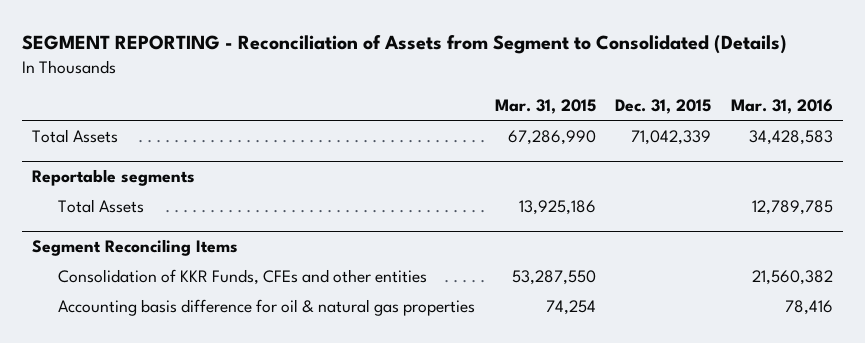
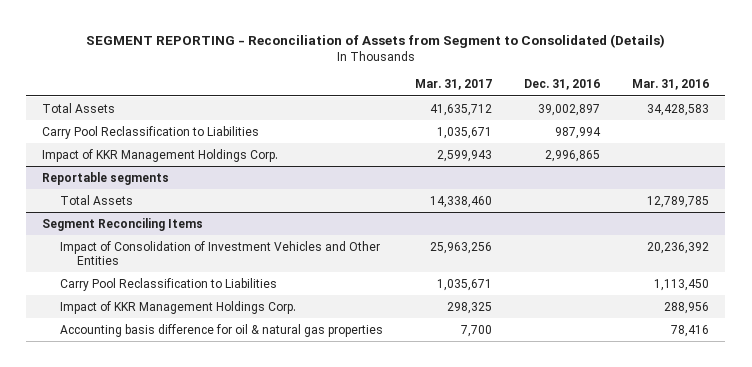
- | Mar. 31, 2015 | Dec. 31, 2015 | Mar. 31, 2016
+ | Mar. 31, 2017 | Dec. 31, 2016 | Mar. 31, 2016
+ Carry Pool Reclassification to Liabilities | 1,035,671 | 987,994 |
+ Impact of KKR Management Holdings Corp. | 2,599,943 | 2,996,865 |
@ Segment Reconciling Items
- Consolidation of KKR Funds, CFEs and other entities | 53,287,550 | | 21,560,382
+ Impact of Consolidation of Investment Vehicles and Other Entities | 25,963,256 | | 20,236,392
+ Carry Pool Reclassification to Liabilities | 1,035,671 | | 1,113,450
+ Impact of KKR Management Holdings Corp. | 298,325 | | 288,956

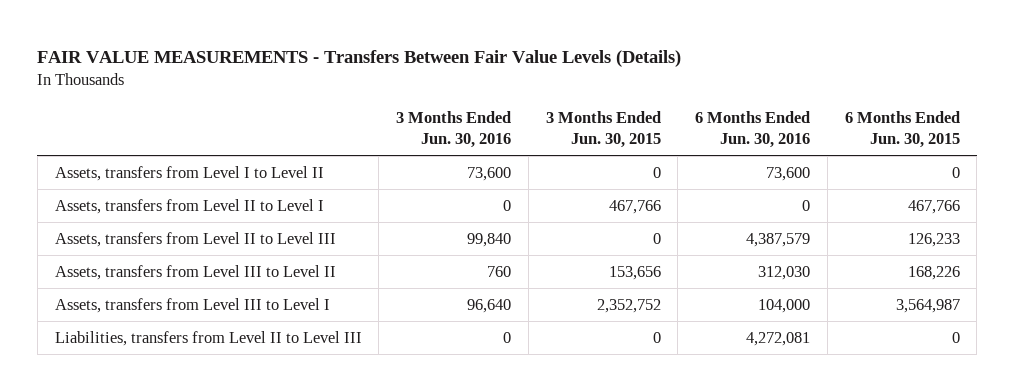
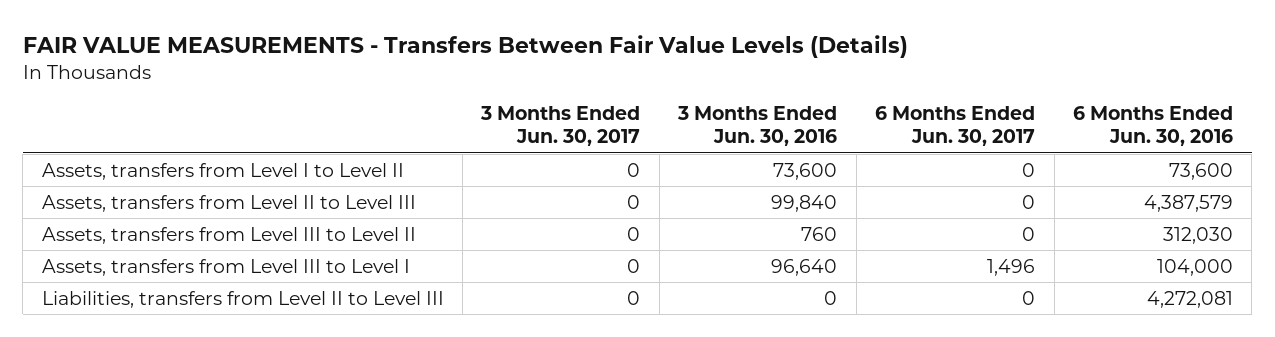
- | 3 Months Ended Jun. 30, 2016 | 3 Months Ended Jun. 30, 2015 | 6 Months Ended Jun. 30, 2016 | 6 Months Ended Jun. 30, 2015
+ | 3 Months Ended Jun. 30, 2017 | 3 Months Ended Jun. 30, 2016 | 6 Months Ended Jun. 30, 2017 | 6 Months Ended Jun. 30, 2016
- Assets, transfers from Level II to Level I | 0 | 467,766 | 0 | 467,766

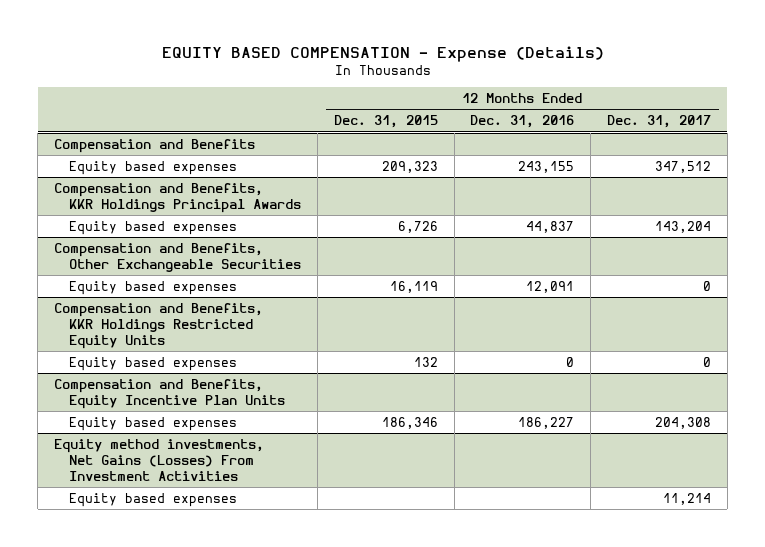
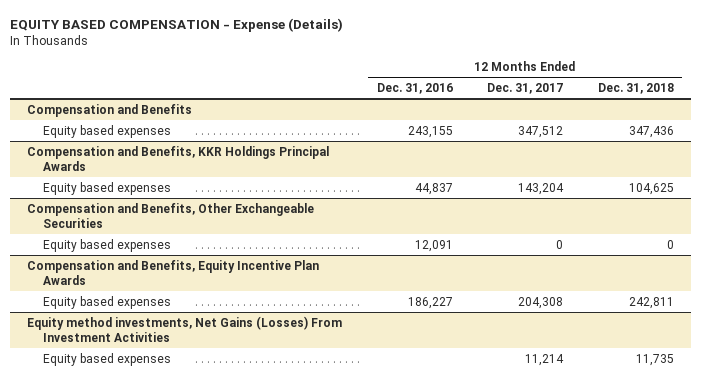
- | 12 Months Ended Dec. 31, 2015 | 12 Months Ended Dec. 31, 2016 | 12 Months Ended Dec. 31, 2017
+ | 12 Months Ended Dec. 31, 2016 | 12 Months Ended Dec. 31, 2017 | 12 Months Ended Dec. 31, 2018
- Compensation and Benefits, KKR Holdings Restricted Equity Units
- Equity based expenses | 132 | 0 | 0
- Compensation and Benefits, Equity Incentive Plan Units
+ Compensation and Benefits, Equity Incentive Plan Awards

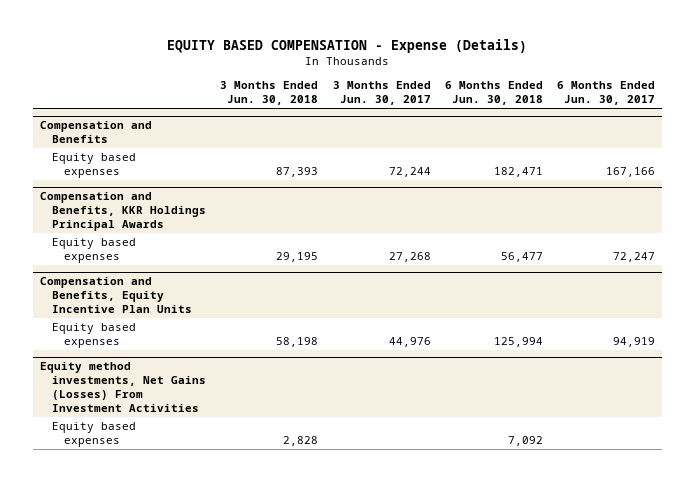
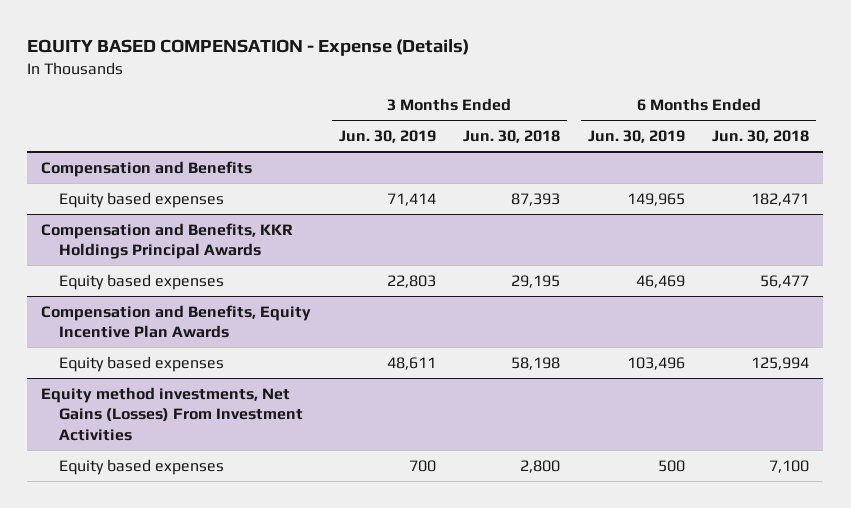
- | 3 Months Ended Jun. 30, 2018 | 3 Months Ended Jun. 30, 2017 | 6 Months Ended Jun. 30, 2018 | 6 Months Ended Jun. 30, 2017
+ | 3 Months Ended Jun. 30, 2019 | 3 Months Ended Jun. 30, 2018 | 6 Months Ended Jun. 30, 2019 | 6 Months Ended Jun. 30, 2018
- Compensation and Benefits, Equity Incentive Plan Units
+ Compensation and Benefits, Equity Incentive Plan Awards
@ Equity method investments, Net Gains (Losses) From Investment Activities
- Equity based expenses | 2,828 | | 7,092 |
+ Equity based expenses | 700 | 2,800 | 500 | 7,100

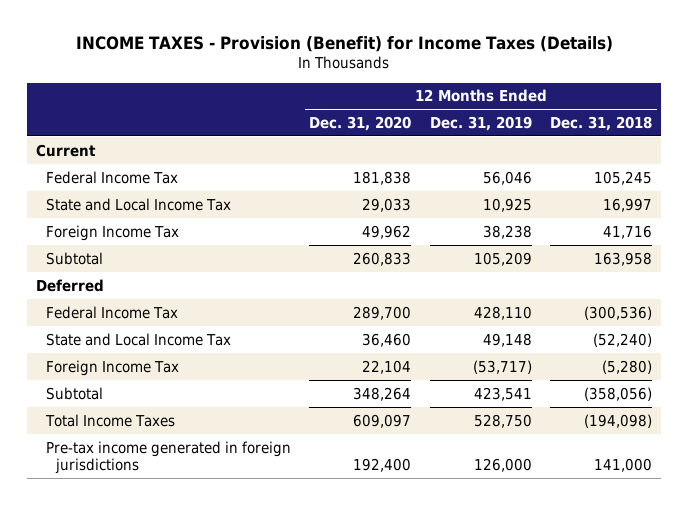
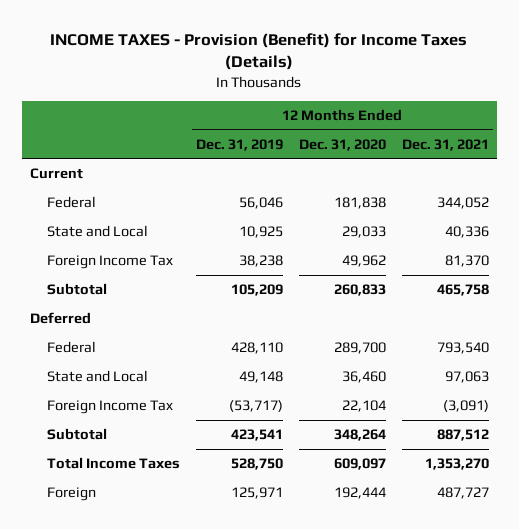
- | 12 Months Ended Dec. 31, 2020 | 12 Months Ended Dec. 31, 2019 | 12 Months Ended Dec. 31, 2018
+ | 12 Months Ended Dec. 31, 2019 | 12 Months Ended Dec. 31, 2020 | 12 Months Ended Dec. 31, 2021
- Federal Income Tax | 181,838 | 56,046 | 105,245
- State and Local Income Tax | 29,033 | 10,925 | 16,997
+ Federal | 56,046 | 181,838 | 344,052
+ State and Local | 10,925 | 29,033 | 40,336
- Federal Income Tax | 289,700 | 428,110 | (300,536)
- State and Local Income Tax | 36,460 | 49,148 | (52,240)
+ Federal | 428,110 | 289,700 | 793,540
+ State and Local | 49,148 | 36,460 | 97,063
- Pre-tax income generated in foreign jurisdictions | 192,400 | 126,000 | 141,000
+ Foreign | 125,971 | 192,444 | 487,727

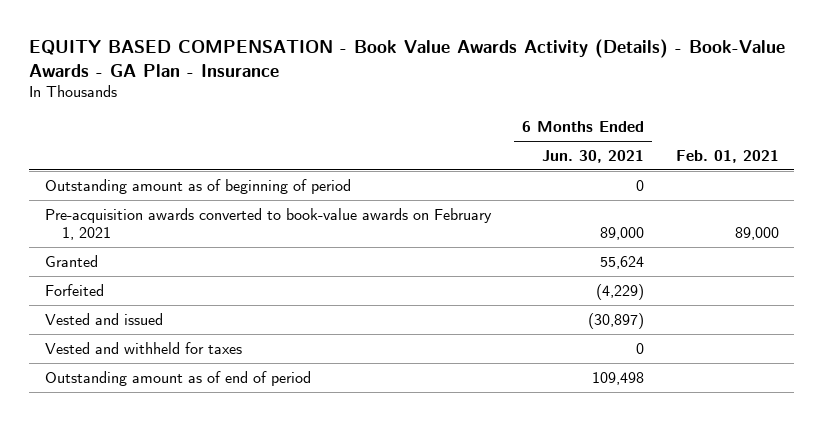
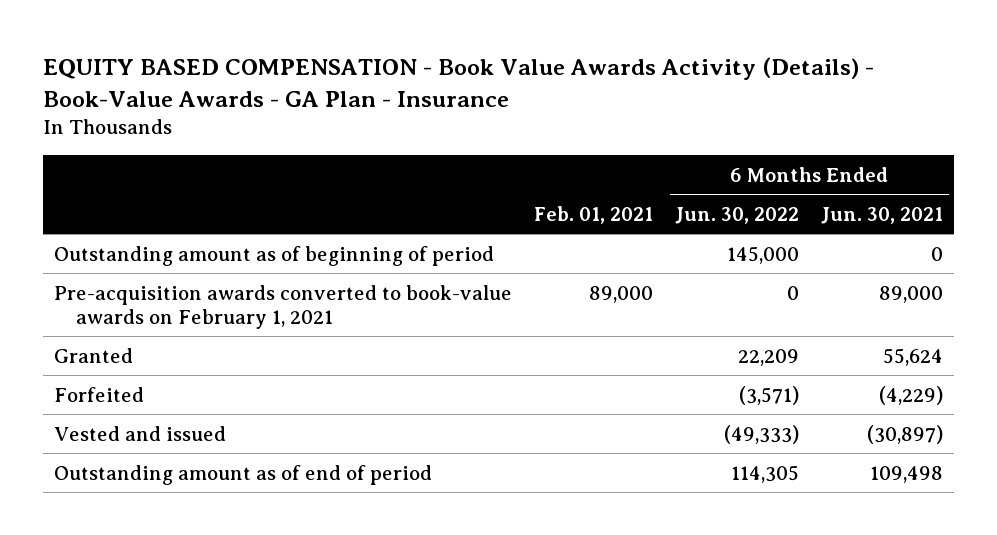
- | 6 Months Ended Jun. 30, 2021 | Feb. 01, 2021
+ | Feb. 01, 2021 | 6 Months Ended Jun. 30, 2022 | 6 Months Ended Jun. 30, 2021
- Vested and withheld for taxes | 0 |

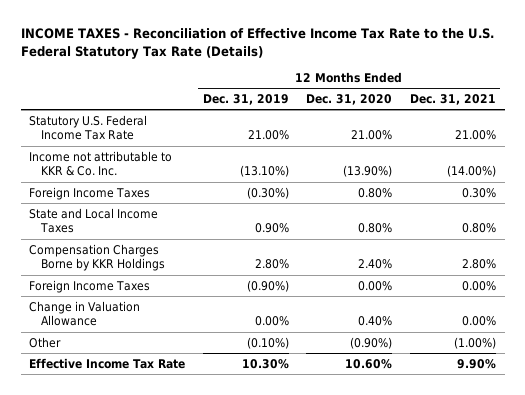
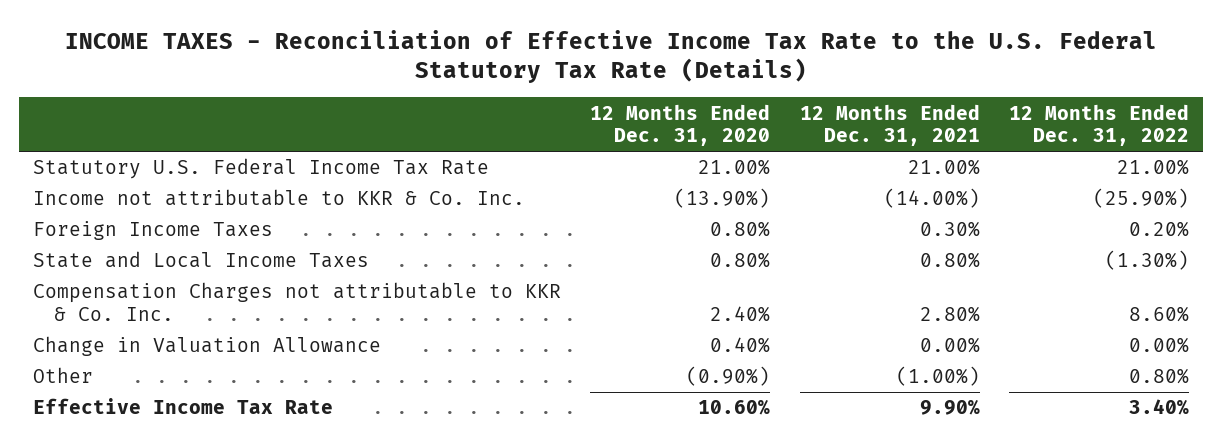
- | 12 Months Ended Dec. 31, 2019 | 12 Months Ended Dec. 31, 2020 | 12 Months Ended Dec. 31, 2021
+ | 12 Months Ended Dec. 31, 2020 | 12 Months Ended Dec. 31, 2021 | 12 Months Ended Dec. 31, 2022
- Compensation Charges Borne by KKR Holdings | 2.80% | 2.40% | 2.80%
- Foreign Income Taxes | (0.90%) | 0.00% | 0.00%
+ Compensation Charges not attributable to KKR & Co. Inc. | 2.40% | 2.80% | 8.60%

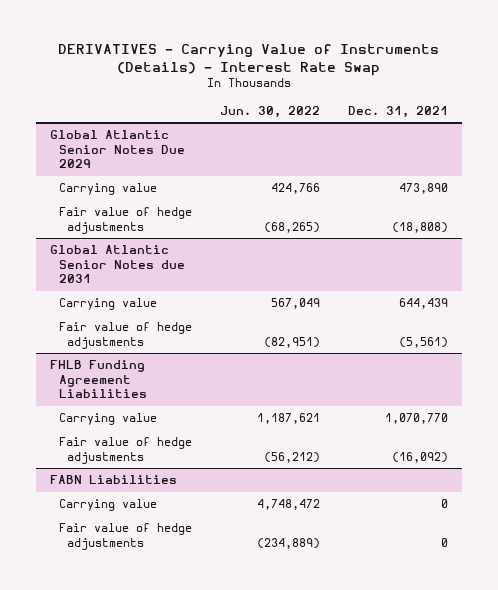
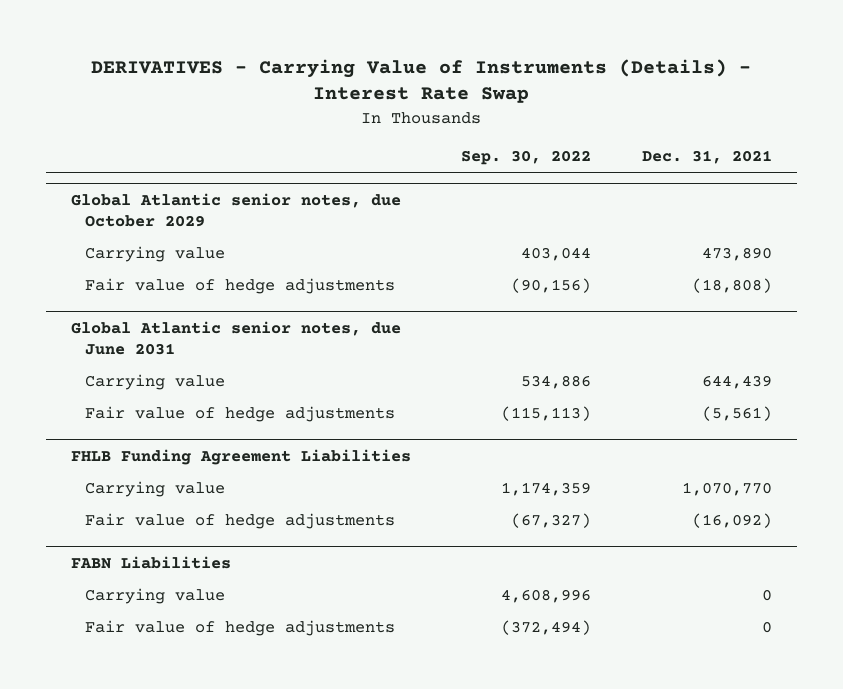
- | Jun. 30, 2022 | Dec. 31, 2021
+ | Sep. 30, 2022 | Dec. 31, 2021
- Global Atlantic Senior Notes Due 2029
+ Global Atlantic senior notes, due October 2029
- Global Atlantic Senior Notes due 2031
+ Global Atlantic senior notes, due June 2031

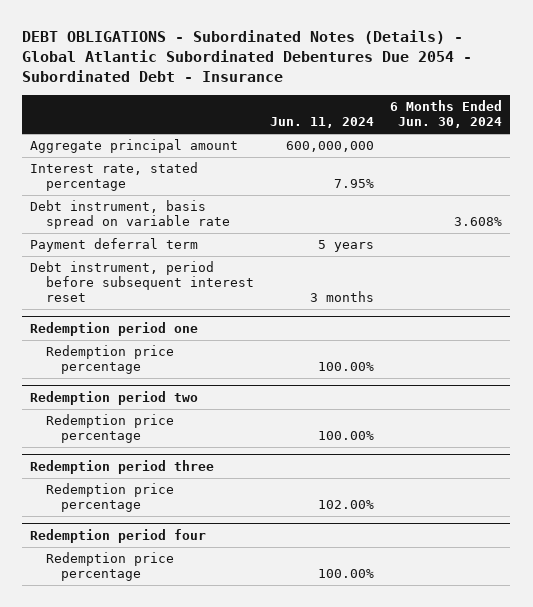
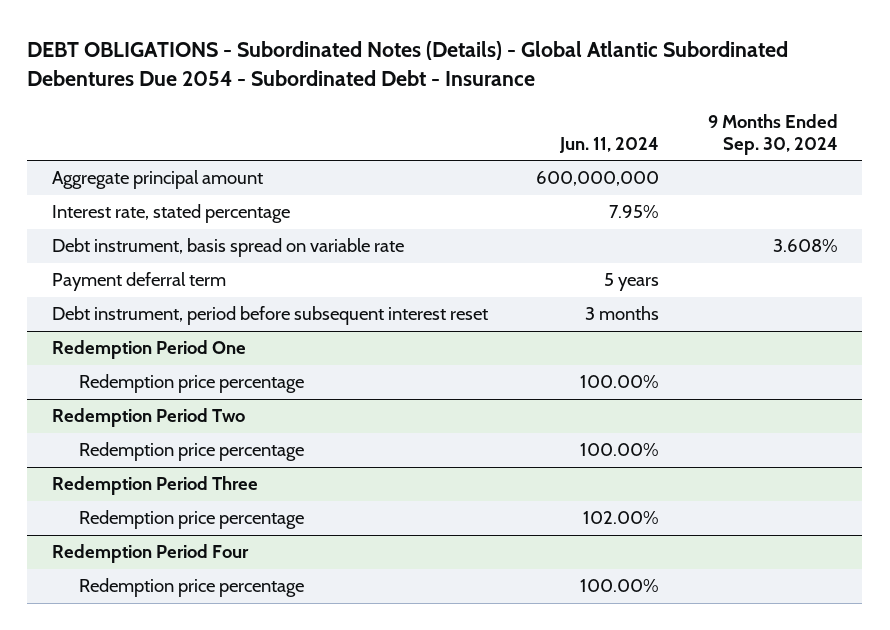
- | Jun. 11, 2024 | 6 Months Ended Jun. 30, 2024
+ | Jun. 11, 2024 | 9 Months Ended Sep. 30, 2024
- Redemption period one
+ Redemption Period One
- Redemption period two
+ Redemption Period Two
- Redemption period three
+ Redemption Period Three
- Redemption period four
+ Redemption Period Four

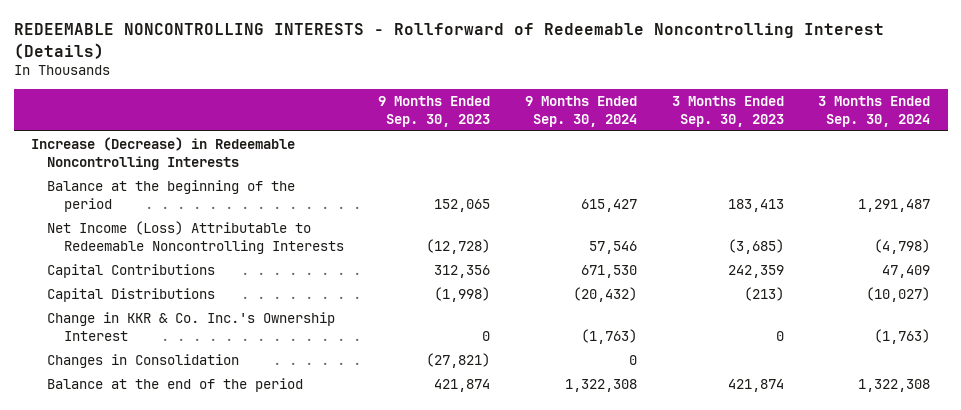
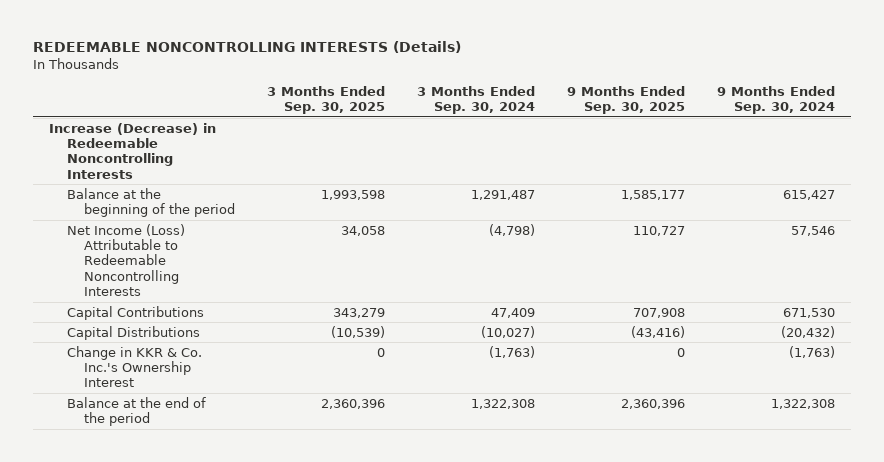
- REDEEMABLE NONCONTROLLING INTERESTS - Rollforward of Redeemable Noncontrolling Interest (Details)
+ REDEEMABLE NONCONTROLLING INTERESTS (Details)
- | 9 Months Ended Sep. 30, 2023 | 9 Months Ended Sep. 30, 2024 | 3 Months Ended Sep. 30, 2023 | 3 Months Ended Sep. 30, 2024
+ | 3 Months Ended Sep. 30, 2025 | 3 Months Ended Sep. 30, 2024 | 9 Months Ended Sep. 30, 2025 | 9 Months Ended Sep. 30, 2024
- Changes in Consolidation | (27,821) | 0 | |

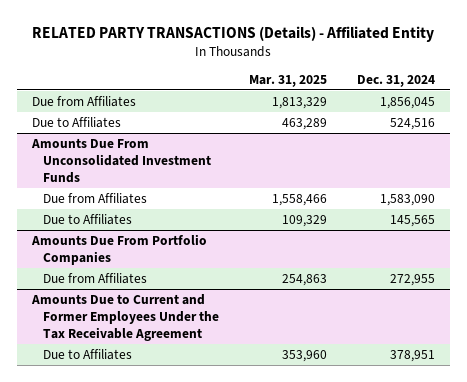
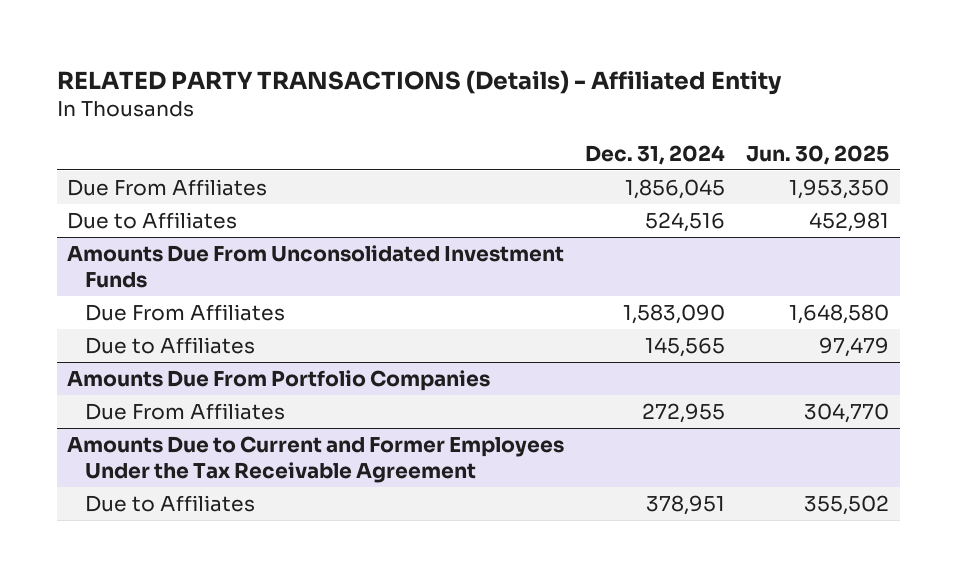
- | Mar. 31, 2025 | Dec. 31, 2024
+ | Dec. 31, 2024 | Jun. 30, 2025
- Due from Affiliates | 1,813,329 | 1,856,045
+ Due From Affiliates | 1,856,045 | 1,953,350
@ Amounts Due From Unconsolidated Investment Funds
- Due from Affiliates | 1,558,466 | 1,583,090
+ Due From Affiliates | 1,583,090 | 1,648,580
@ Amounts Due From Portfolio Companies
- Due from Affiliates | 254,863 | 272,955
+ Due From Affiliates | 272,955 | 304,770

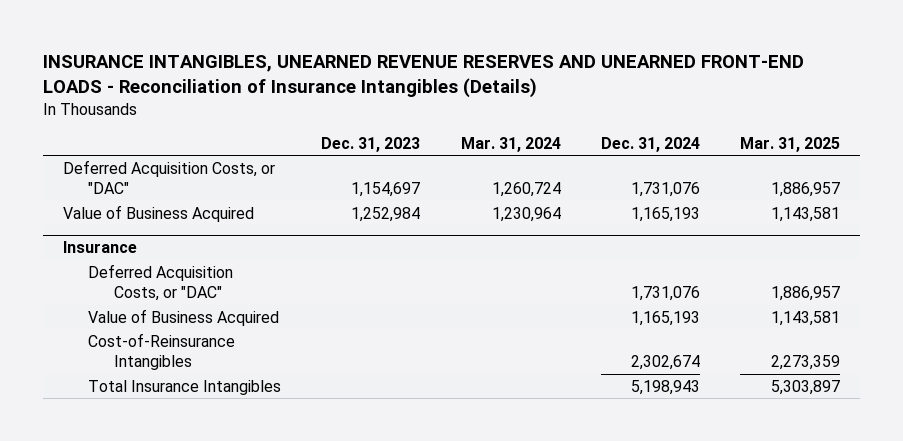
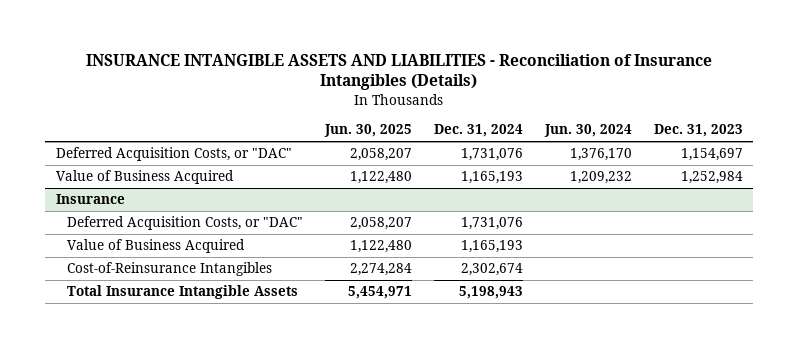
- INSURANCE INTANGIBLES, UNEARNED REVENUE RESERVES AND UNEARNED FRONT-END LOADS - Reconciliation of Insurance Intangibles (Details)
+ INSURANCE INTANGIBLE ASSETS AND LIABILITIES - Reconciliation of Insurance Intangibles (Details)
- | Dec. 31, 2023 | Mar. 31, 2024 | Dec. 31, 2024 | Mar. 31, 2025
+ | Jun. 30, 2025 | Dec. 31, 2024 | Jun. 30, 2024 | Dec. 31, 2023
@ Insurance
- Total Insurance Intangibles | | | 5,198,943 | 5,303,897
+ Total Insurance Intangible Assets | 5,454,971 | 5,198,943 | |

